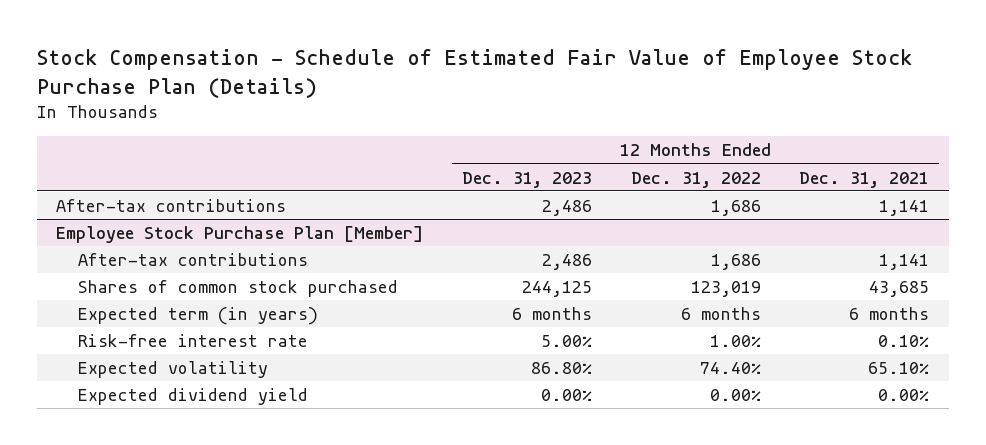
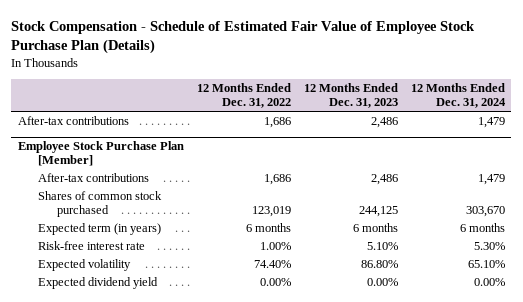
- | 12 Months Ended Dec. 31, 2023 | 12 Months Ended Dec. 31, 2022 | 12 Months Ended Dec. 31, 2021
+ | 12 Months Ended Dec. 31, 2022 | 12 Months Ended Dec. 31, 2023 | 12 Months Ended Dec. 31, 2024
@ Employee Stock Purchase Plan [Member]
- Risk-free interest rate | 5.00% | 1.00% | 0.10%
+ Risk-free interest rate | 1.00% | 5.10% | 5.30%

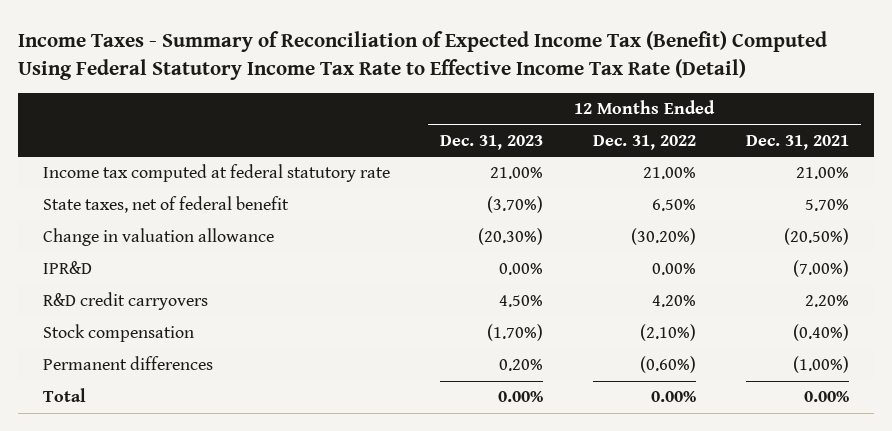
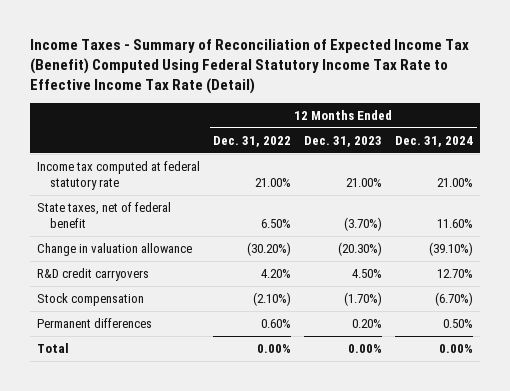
- | 12 Months Ended Dec. 31, 2023 | 12 Months Ended Dec. 31, 2022 | 12 Months Ended Dec. 31, 2021
+ | 12 Months Ended Dec. 31, 2022 | 12 Months Ended Dec. 31, 2023 | 12 Months Ended Dec. 31, 2024
- IPR&D | 0.00% | 0.00% | (7.00%)
- Permanent differences | 0.20% | (0.60%) | (1.00%)
+ Permanent differences | 0.60% | 0.20% | 0.50%

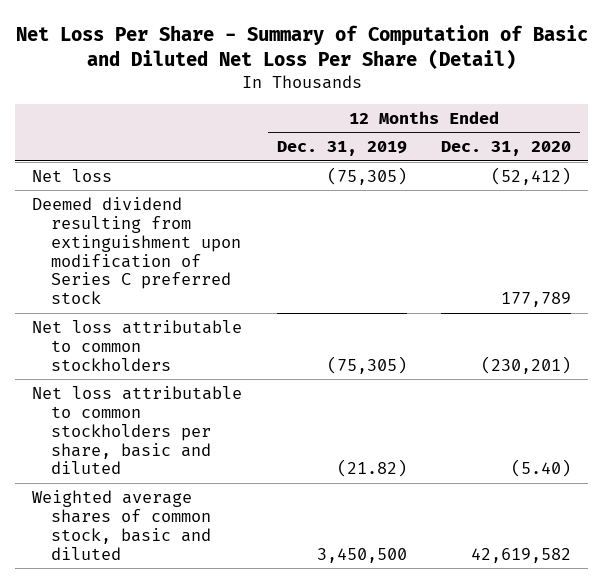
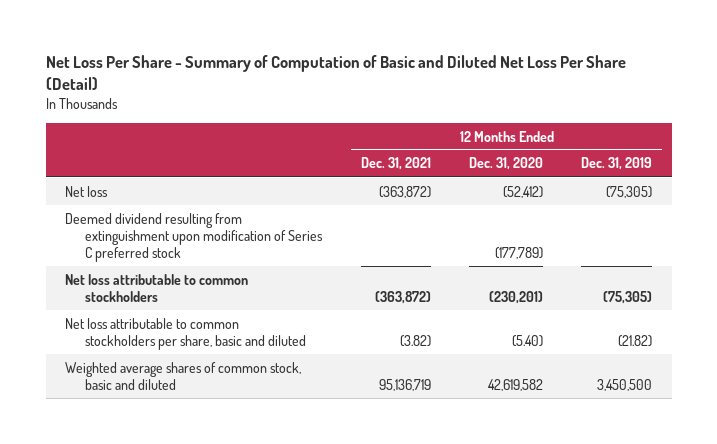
- | 12 Months Ended Dec. 31, 2019 | 12 Months Ended Dec. 31, 2020
+ | 12 Months Ended Dec. 31, 2021 | 12 Months Ended Dec. 31, 2020 | 12 Months Ended Dec. 31, 2019
- Deemed dividend resulting from extinguishment upon modification of Series C preferred stock | | 177,789
+ Deemed dividend resulting from extinguishment upon modification of Series C preferred stock | | (177,789) |

